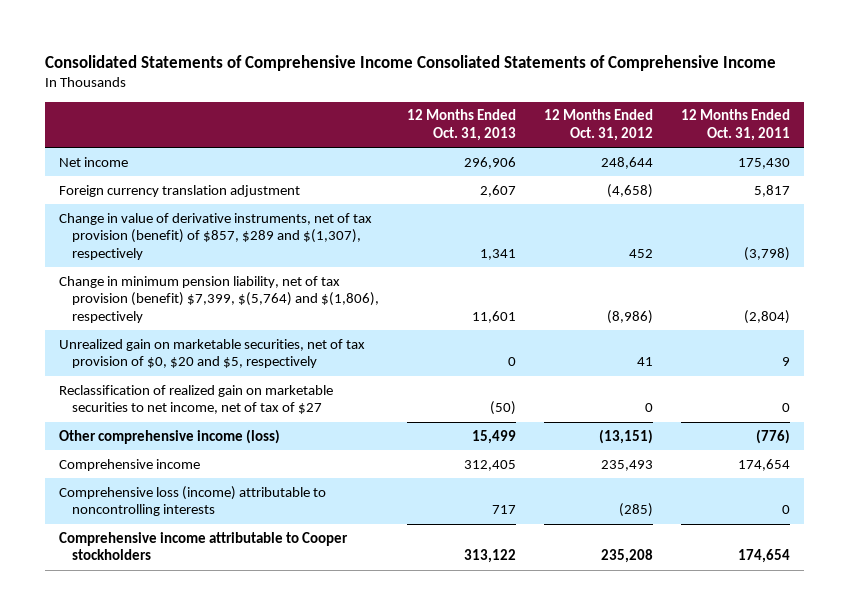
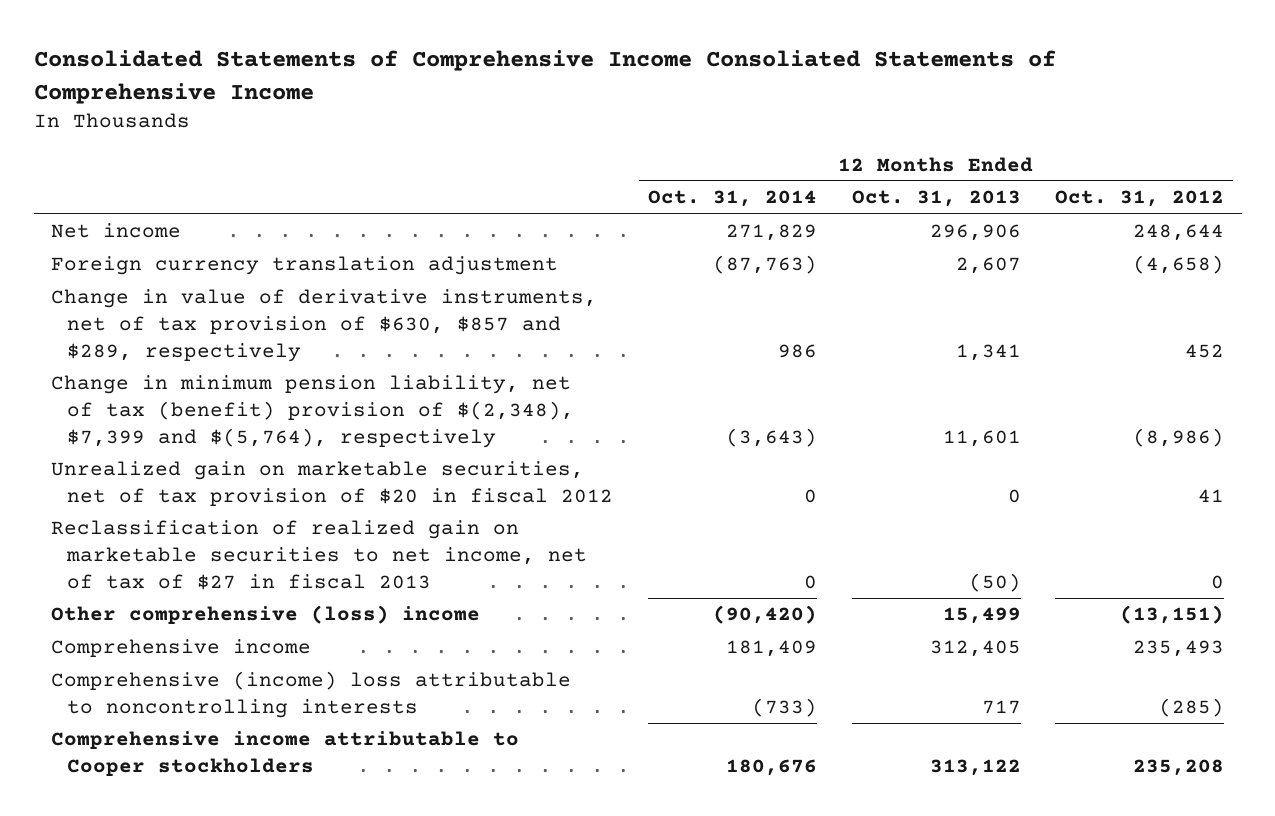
- | 12 Months Ended Oct. 31, 2013 | 12 Months Ended Oct. 31, 2012 | 12 Months Ended Oct. 31, 2011
+ | 12 Months Ended Oct. 31, 2014 | 12 Months Ended Oct. 31, 2013 | 12 Months Ended Oct. 31, 2012
- Change in value of derivative instruments, net of tax provision (benefit) of $857, $289 and $(1,307), respectively | 1,341 | 452 | (3,798)
- Change in minimum pension liability, net of tax provision (benefit) $7,399, $(5,764) and $(1,806), respectively | 11,601 | (8,986) | (2,804)
- Unrealized gain on marketable securities, net of tax provision of $0, $20 and $5, respectively | 0 | 41 | 9
- Reclassification of realized gain on marketable securities to net income, net of tax of $27 | (50) | 0 | 0
- Other comprehensive income (loss) | 15,499 | (13,151) | (776)
+ Change in value of derivative instruments, net of tax provision of $630, $857 and $289, respectively | 986 | 1,341 | 452
+ Change in minimum pension liability, net of tax (benefit) provision of $(2,348), $7,399 and $(5,764), respectively | (3,643) | 11,601 | (8,986)
+ Unrealized gain on marketable securities, net of tax provision of $20 in fiscal 2012 | 0 | 0 | 41
+ Reclassification of realized gain on marketable securities to net income, net of tax of $27 in fiscal 2013 | 0 | (50) | 0
+ Other comprehensive (loss) income | (90,420) | 15,499 | (13,151)
- Comprehensive loss (income) attributable to noncontrolling interests | 717 | (285) | 0
+ Comprehensive (income) loss attributable to noncontrolling interests | (733) | 717 | (285)

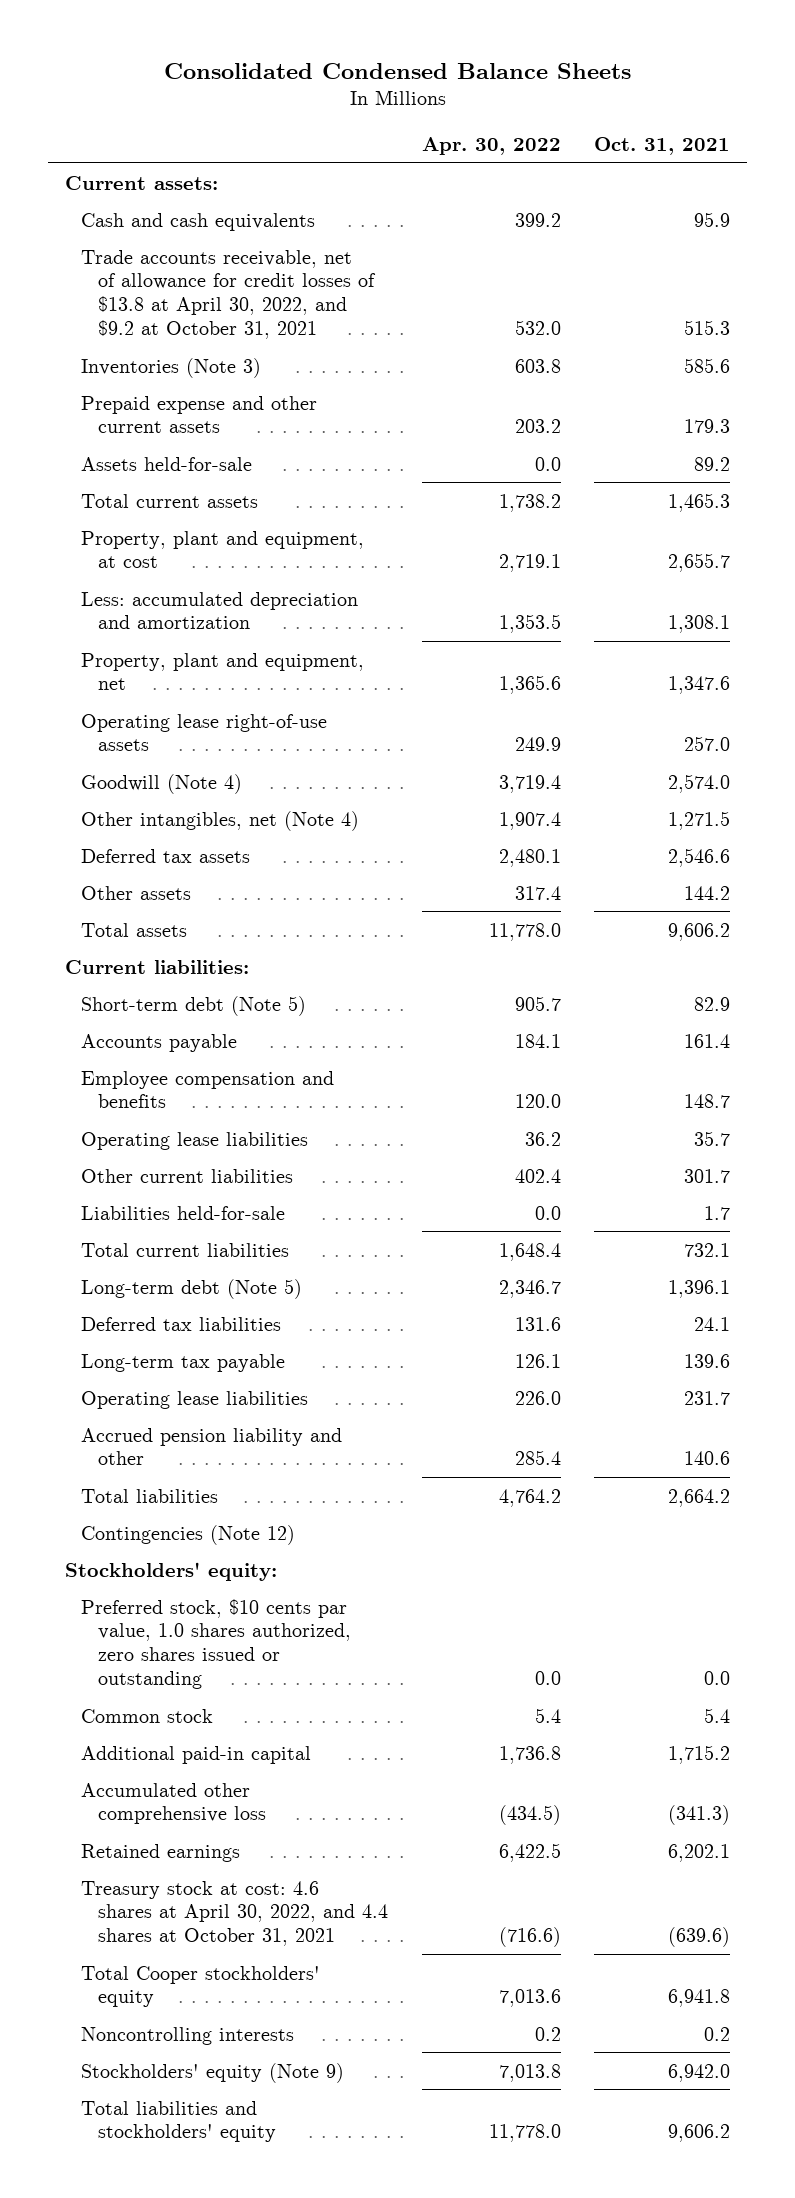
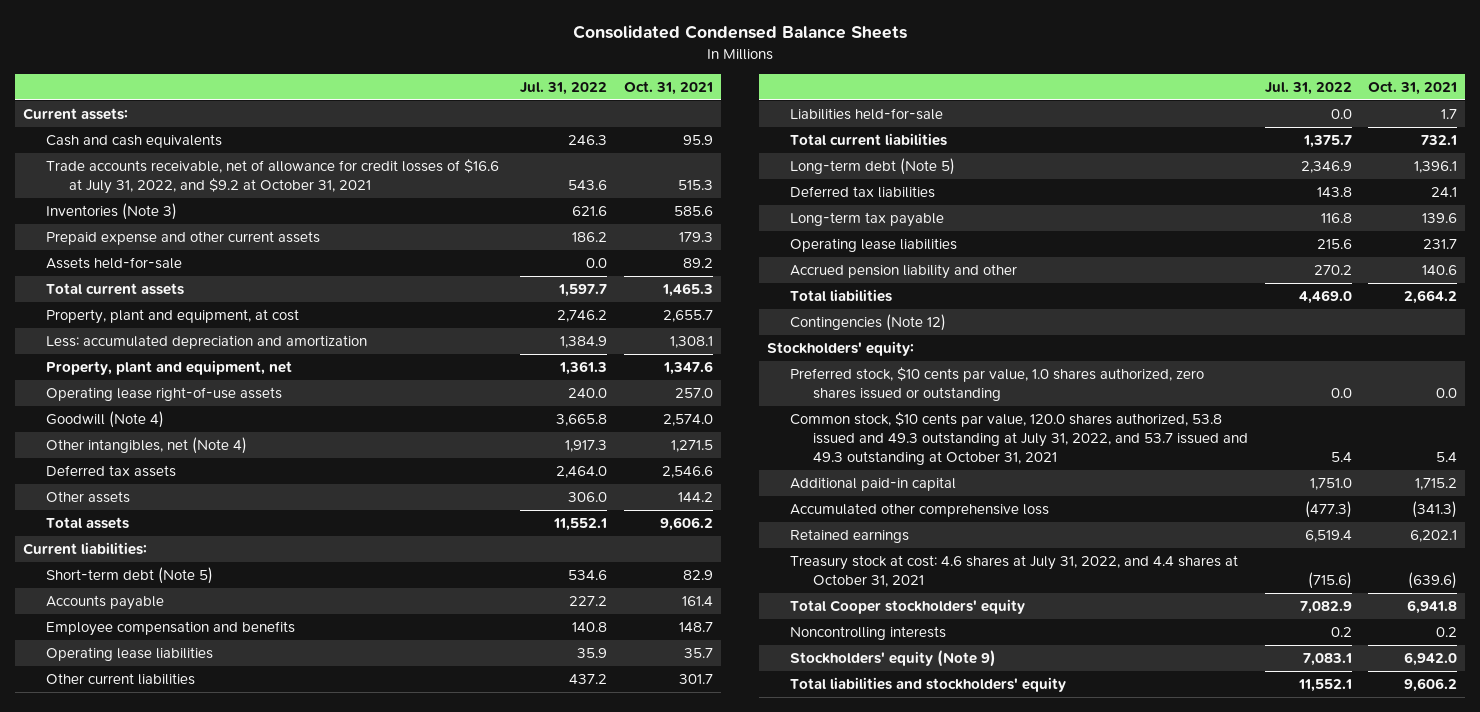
- | Apr. 30, 2022 | Oct. 31, 2021
+ | Jul. 31, 2022 | Oct. 31, 2021
- Trade accounts receivable, net of allowance for credit losses of $13.8 at April 30, 2022, and $9.2 at October 31, 2021 | 532.0 | 515.3
+ Trade accounts receivable, net of allowance for credit losses of $16.6 at July 31, 2022, and $9.2 at October 31, 2021 | 543.6 | 515.3
- Common stock | 5.4 | 5.4
+ Common stock, $10 cents par value, 120.0 shares authorized, 53.8 issued and 49.3 outstanding at July 31, 2022, and 53.7 issued and 49.3 outstanding at October 31, 2021 | 5.4 | 5.4
- Treasury stock at cost: 4.6 shares at April 30, 2022, and 4.4 shares at October 31, 2021 | (716.6) | (639.6)
+ Treasury stock at cost: 4.6 shares at July 31, 2022, and 4.4 shares at October 31, 2021 | (715.6) | (639.6)

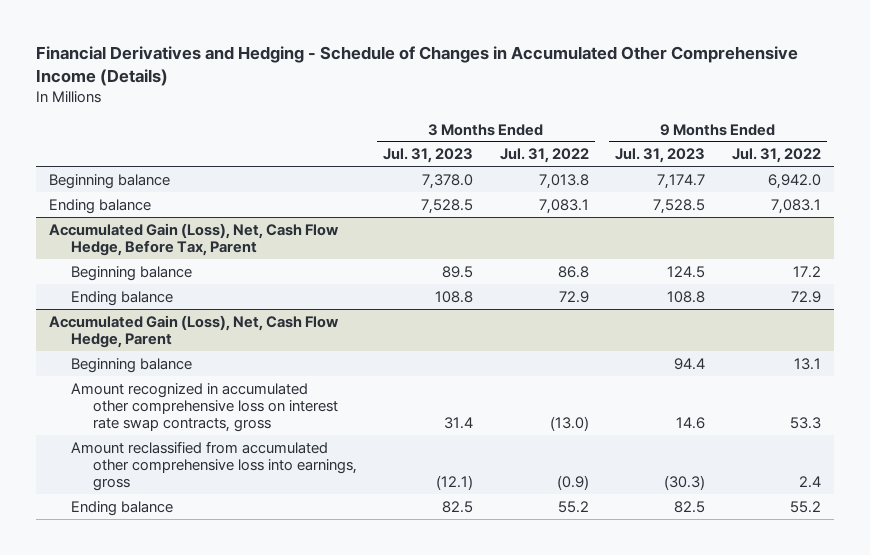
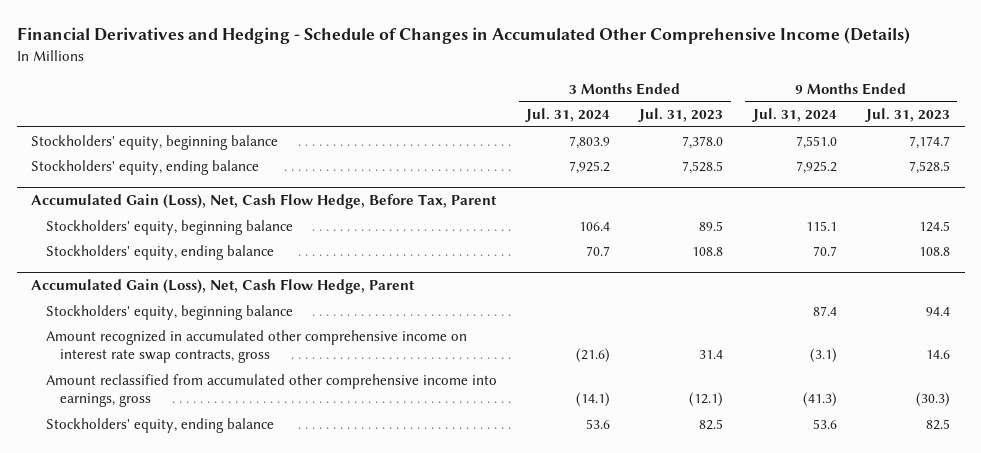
- | 3 Months Ended Jul. 31, 2023 | 3 Months Ended Jul. 31, 2022 | 9 Months Ended Jul. 31, 2023 | 9 Months Ended Jul. 31, 2022
+ | 3 Months Ended Jul. 31, 2024 | 3 Months Ended Jul. 31, 2023 | 9 Months Ended Jul. 31, 2024 | 9 Months Ended Jul. 31, 2023
- Beginning balance | 7,378.0 | 7,013.8 | 7,174.7 | 6,942.0
- Ending balance | 7,528.5 | 7,083.1 | 7,528.5 | 7,083.1
+ Stockholders' equity, beginning balance | 7,803.9 | 7,378.0 | 7,551.0 | 7,174.7
+ Stockholders' equity, ending balance | 7,925.2 | 7,528.5 | 7,925.2 | 7,528.5
@ Accumulated Gain (Loss), Net, Cash Flow Hedge, Before Tax, Parent
- Beginning balance | 89.5 | 86.8 | 124.5 | 17.2
- Ending balance | 108.8 | 72.9 | 108.8 | 72.9
+ Stockholders' equity, beginning balance | 106.4 | 89.5 | 115.1 | 124.5
+ Stockholders' equity, ending balance | 70.7 | 108.8 | 70.7 | 108.8
@ Accumulated Gain (Loss), Net, Cash Flow Hedge, Parent
- Beginning balance | | | 94.4 | 13.1
- Amount recognized in accumulated other comprehensive loss on interest rate swap contracts, gross | 31.4 | (13.0) | 14.6 | 53.3
- Amount reclassified from accumulated other comprehensive loss into earnings, gross | (12.1) | (0.9) | (30.3) | 2.4
- Ending balance | 82.5 | 55.2 | 82.5 | 55.2
+ Stockholders' equity, beginning balance | | | 87.4 | 94.4
+ Amount recognized in accumulated other comprehensive income on interest rate swap contracts, gross | (21.6) | 31.4 | (3.1) | 14.6
+ Amount reclassified from accumulated other comprehensive income into earnings, gross | (14.1) | (12.1) | (41.3) | (30.3)
+ Stockholders' equity, ending balance | 53.6 | 82.5 | 53.6 | 82.5

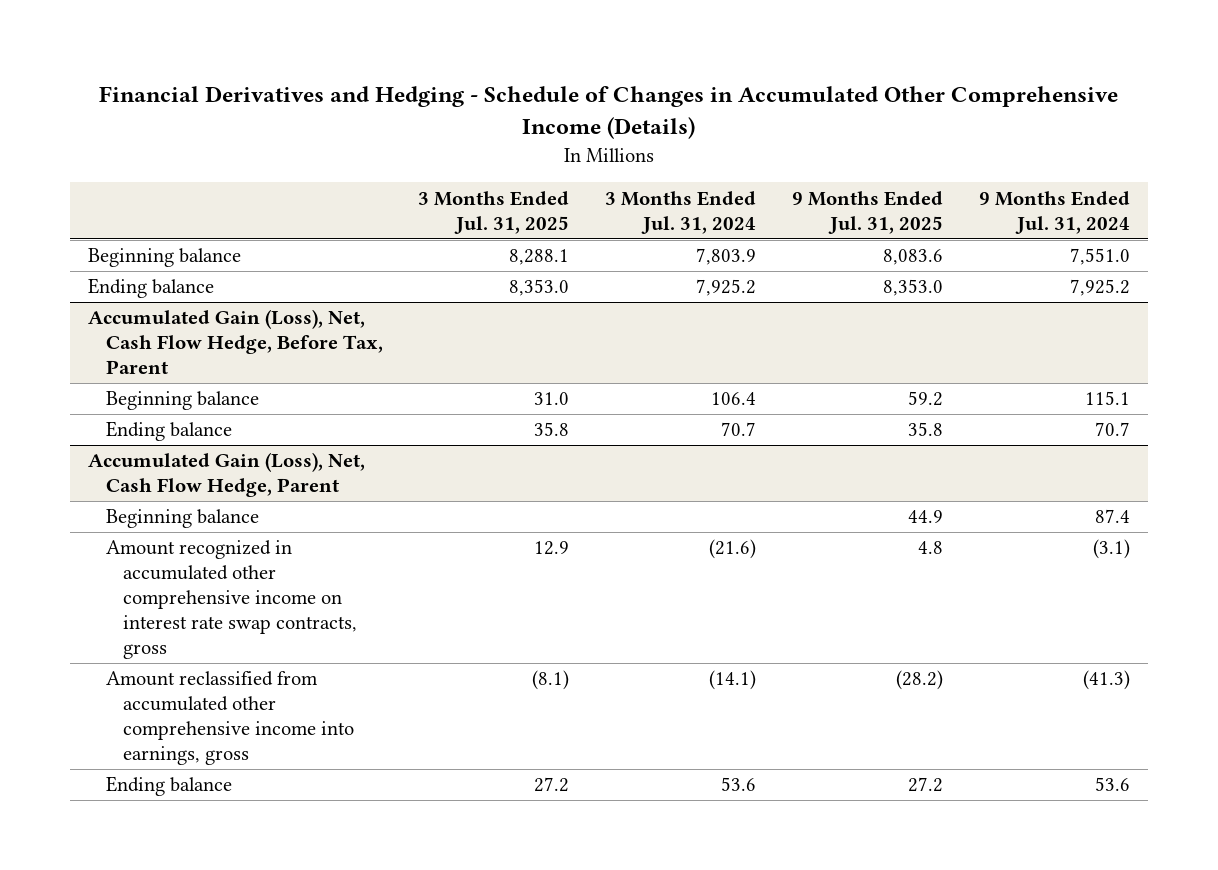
- | 3 Months Ended Jul. 31, 2024 | 3 Months Ended Jul. 31, 2023 | 9 Months Ended Jul. 31, 2024 | 9 Months Ended Jul. 31, 2023
+ | 3 Months Ended Jul. 31, 2025 | 3 Months Ended Jul. 31, 2024 | 9 Months Ended Jul. 31, 2025 | 9 Months Ended Jul. 31, 2024
- Stockholders' equity, beginning balance | 7,803.9 | 7,378.0 | 7,551.0 | 7,174.7
- Stockholders' equity, ending balance | 7,925.2 | 7,528.5 | 7,925.2 | 7,528.5
+ Beginning balance | 8,288.1 | 7,803.9 | 8,083.6 | 7,551.0
+ Ending balance | 8,353.0 | 7,925.2 | 8,353.0 | 7,925.2
@ Accumulated Gain (Loss), Net, Cash Flow Hedge, Before Tax, Parent
- Stockholders' equity, beginning balance | 106.4 | 89.5 | 115.1 | 124.5
- Stockholders' equity, ending balance | 70.7 | 108.8 | 70.7 | 108.8
+ Beginning balance | 31.0 | 106.4 | 59.2 | 115.1
+ Ending balance | 35.8 | 70.7 | 35.8 | 70.7
@ Accumulated Gain (Loss), Net, Cash Flow Hedge, Parent
- Stockholders' equity, beginning balance | | | 87.4 | 94.4
+ Beginning balance | | | 44.9 | 87.4
- Stockholders' equity, ending balance | 53.6 | 82.5 | 53.6 | 82.5
+ Ending balance | 27.2 | 53.6 | 27.2 | 53.6

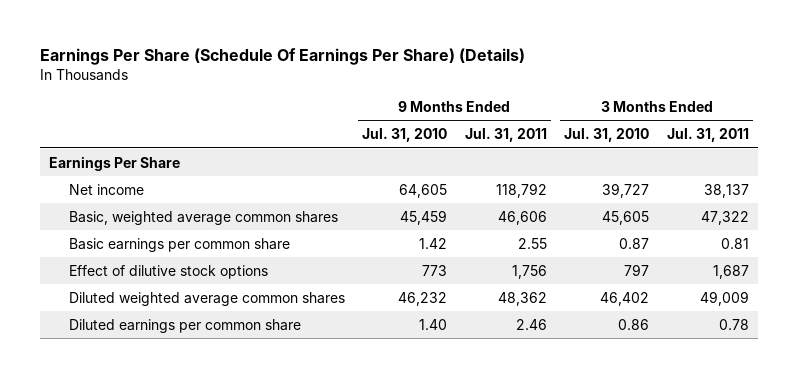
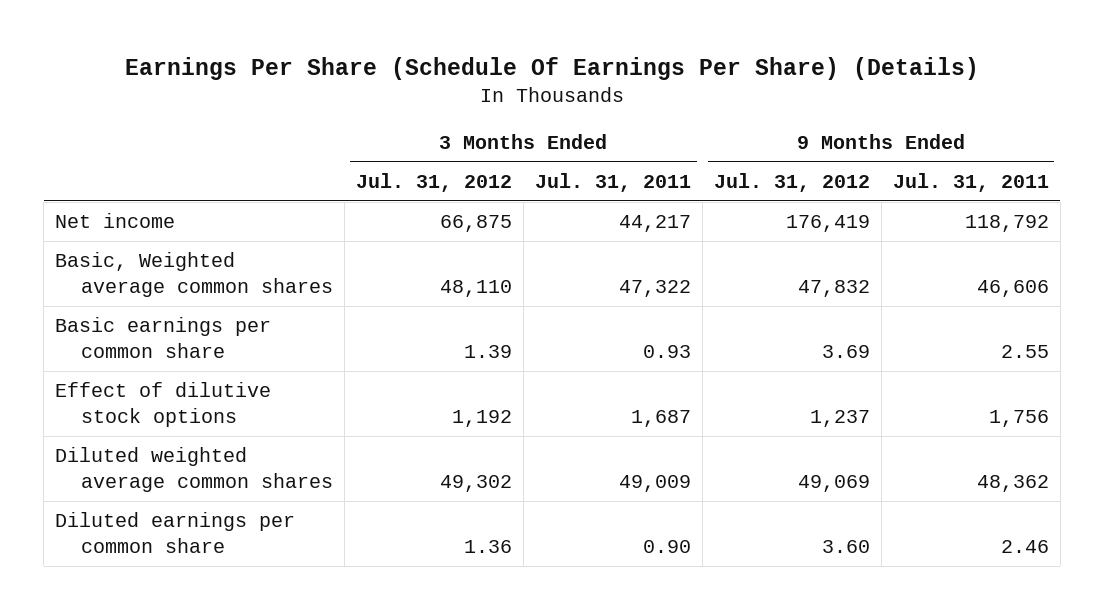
- | 9 Months Ended Jul. 31, 2010 | 9 Months Ended Jul. 31, 2011 | 3 Months Ended Jul. 31, 2010 | 3 Months Ended Jul. 31, 2011
+ | 3 Months Ended Jul. 31, 2012 | 3 Months Ended Jul. 31, 2011 | 9 Months Ended Jul. 31, 2012 | 9 Months Ended Jul. 31, 2011
- Earnings Per Share
- Net income | 64,605 | 118,792 | 39,727 | 38,137
- Basic, weighted average common shares | 45,459 | 46,606 | 45,605 | 47,322
- Basic earnings per common share | 1.42 | 2.55 | 0.87 | 0.81
+ Net income | 66,875 | 44,217 | 176,419 | 118,792
+ Basic, Weighted average common shares | 48,110 | 47,322 | 47,832 | 46,606
+ Basic earnings per common share | 1.39 | 0.93 | 3.69 | 2.55
- Diluted earnings per common share | 1.40 | 2.46 | 0.86 | 0.78
+ Diluted earnings per common share | 1.36 | 0.90 | 3.60 | 2.46

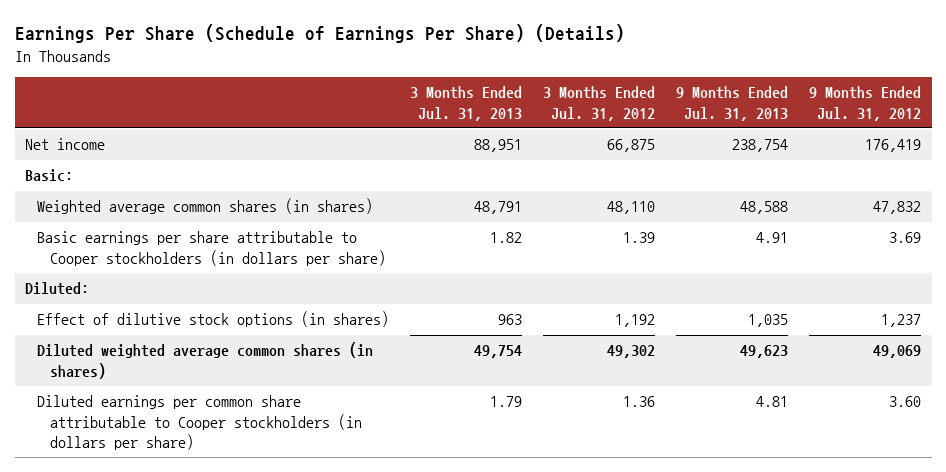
- Earnings Per Share (Schedule Of Earnings Per Share) (Details)
+ Earnings Per Share (Schedule of Earnings Per Share) (Details)
- | 3 Months Ended Jul. 31, 2012 | 3 Months Ended Jul. 31, 2011 | 9 Months Ended Jul. 31, 2012 | 9 Months Ended Jul. 31, 2011
+ | 3 Months Ended Jul. 31, 2013 | 3 Months Ended Jul. 31, 2012 | 9 Months Ended Jul. 31, 2013 | 9 Months Ended Jul. 31, 2012
- Basic, Weighted average common shares | 48,110 | 47,322 | 47,832 | 46,606
- Basic earnings per common share | 1.39 | 0.93 | 3.69 | 2.55
- Effect of dilutive stock options | 1,192 | 1,687 | 1,237 | 1,756
- Diluted weighted average common shares | 49,302 | 49,009 | 49,069 | 48,362
- Diluted earnings per common share | 1.36 | 0.90 | 3.60 | 2.46
+ Basic:
+ Weighted average common shares (in shares) | 48,791 | 48,110 | 48,588 | 47,832
+ Basic earnings per share attributable to Cooper stockholders (in dollars per share) | 1.82 | 1.39 | 4.91 | 3.69
+ Diluted:
+ Effect of dilutive stock options (in shares) | 963 | 1,192 | 1,035 | 1,237
+ Diluted weighted average common shares (in shares) | 49,754 | 49,302 | 49,623 | 49,069
+ Diluted earnings per common share attributable to Cooper stockholders (in dollars per share) | 1.79 | 1.36 | 4.81 | 3.60

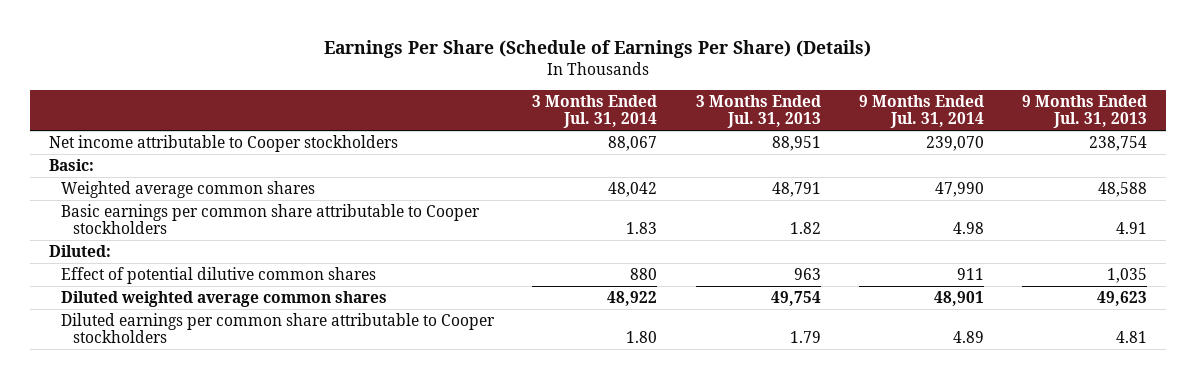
- | 3 Months Ended Jul. 31, 2013 | 3 Months Ended Jul. 31, 2012 | 9 Months Ended Jul. 31, 2013 | 9 Months Ended Jul. 31, 2012
+ | 3 Months Ended Jul. 31, 2014 | 3 Months Ended Jul. 31, 2013 | 9 Months Ended Jul. 31, 2014 | 9 Months Ended Jul. 31, 2013
- Net income | 88,951 | 66,875 | 238,754 | 176,419
+ Net income attributable to Cooper stockholders | 88,067 | 88,951 | 239,070 | 238,754
- Weighted average common shares (in shares) | 48,791 | 48,110 | 48,588 | 47,832
- Basic earnings per share attributable to Cooper stockholders (in dollars per share) | 1.82 | 1.39 | 4.91 | 3.69
+ Weighted average common shares | 48,042 | 48,791 | 47,990 | 48,588
+ Basic earnings per common share attributable to Cooper stockholders | 1.83 | 1.82 | 4.98 | 4.91
- Effect of dilutive stock options (in shares) | 963 | 1,192 | 1,035 | 1,237
- Diluted weighted average common shares (in shares) | 49,754 | 49,302 | 49,623 | 49,069
- Diluted earnings per common share attributable to Cooper stockholders (in dollars per share) | 1.79 | 1.36 | 4.81 | 3.60
+ Effect of potential dilutive common shares | 880 | 963 | 911 | 1,035
+ Diluted weighted average common shares | 48,922 | 49,754 | 48,901 | 49,623
+ Diluted earnings per common share attributable to Cooper stockholders | 1.80 | 1.79 | 4.89 | 4.81

